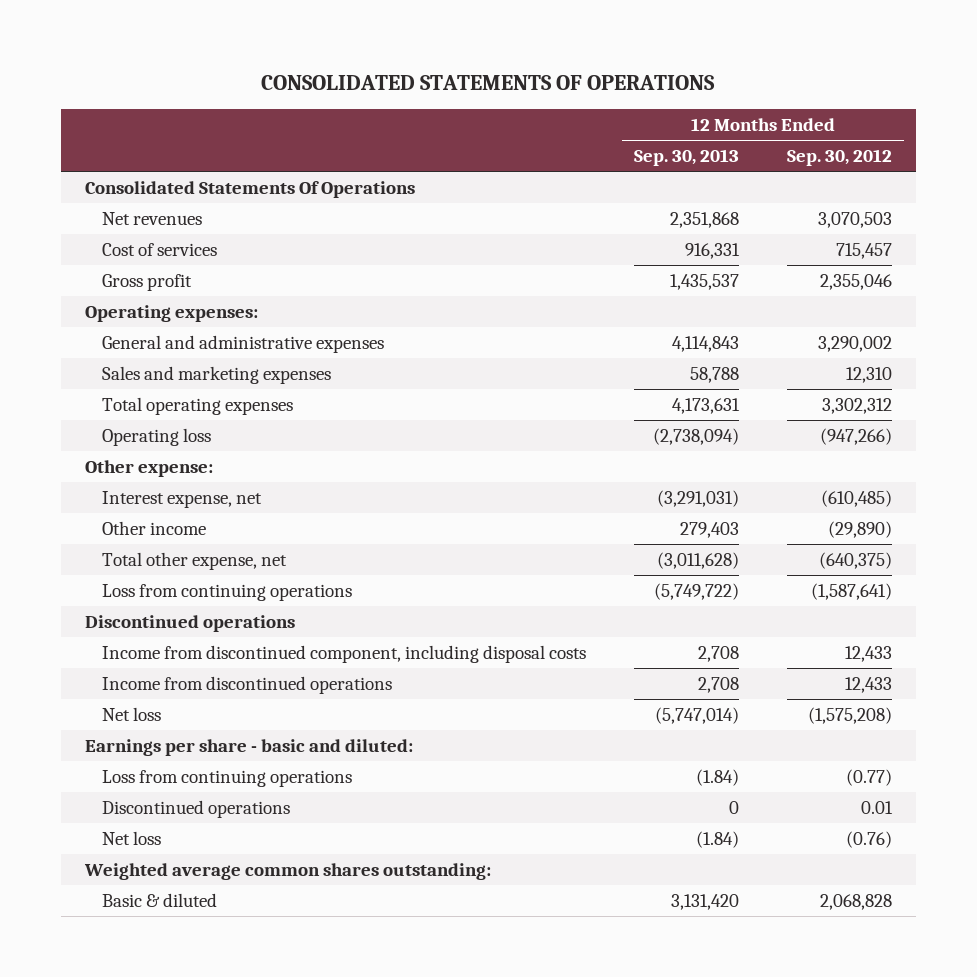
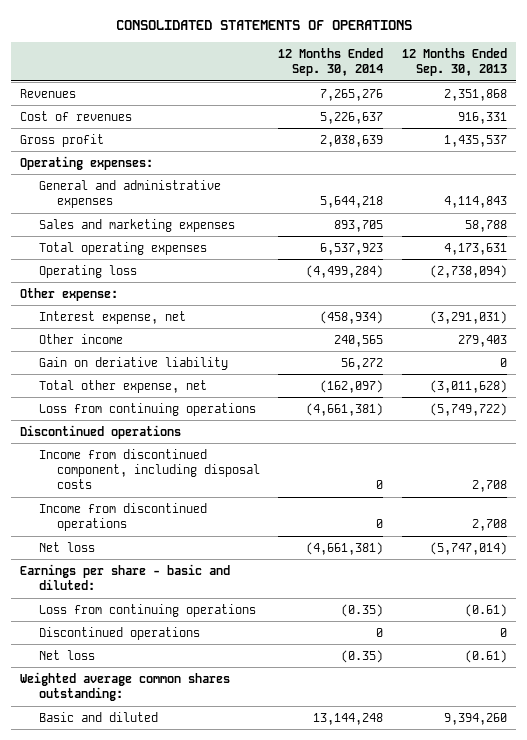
- | 12 Months Ended Sep. 30, 2013 | 12 Months Ended Sep. 30, 2012
+ | 12 Months Ended Sep. 30, 2014 | 12 Months Ended Sep. 30, 2013
- Consolidated Statements Of Operations
- Net revenues | 2,351,868 | 3,070,503
- Cost of services | 916,331 | 715,457
+ Revenues | 7,265,276 | 2,351,868
+ Cost of revenues | 5,226,637 | 916,331
+ Gain on deriative liability | 56,272 | 0
- Loss from continuing operations | (1.84) | (0.77)
+ Loss from continuing operations | (0.35) | (0.61)
- Net loss | (1.84) | (0.76)
+ Net loss | (0.35) | (0.61)
- Basic & diluted | 3,131,420 | 2,068,828
+ Basic and diluted | 13,144,248 | 9,394,260

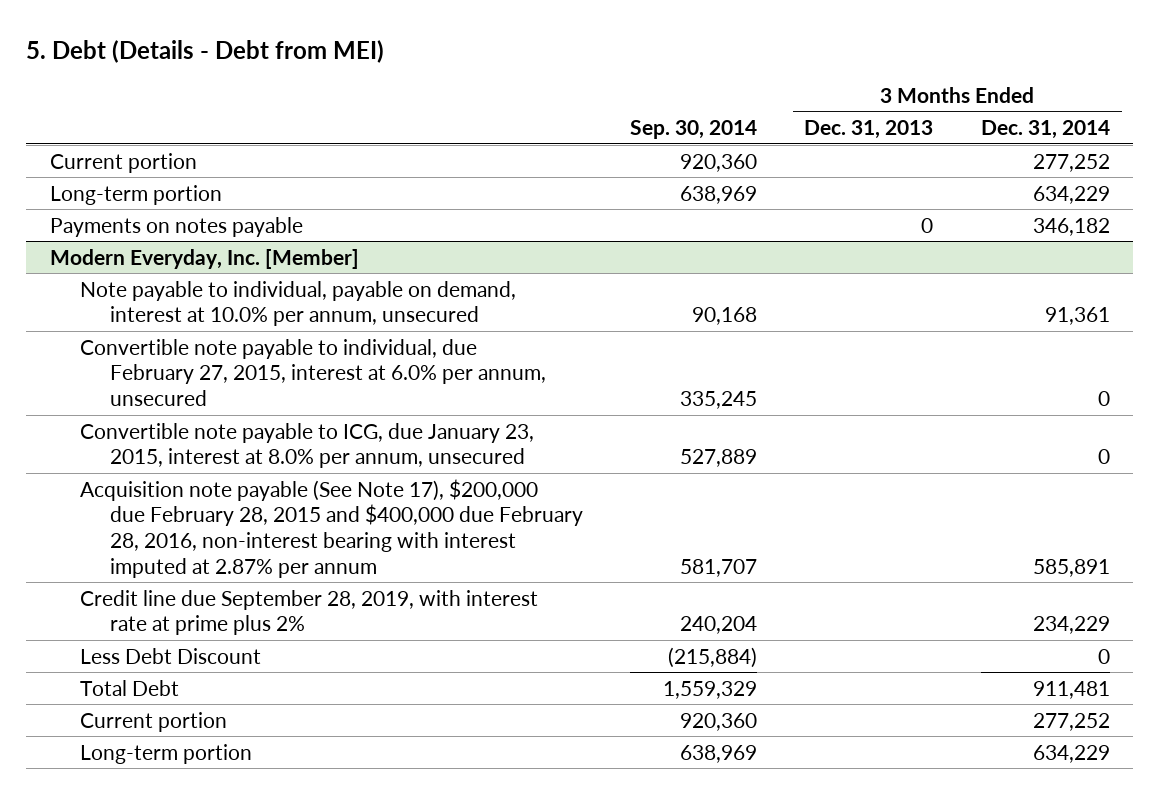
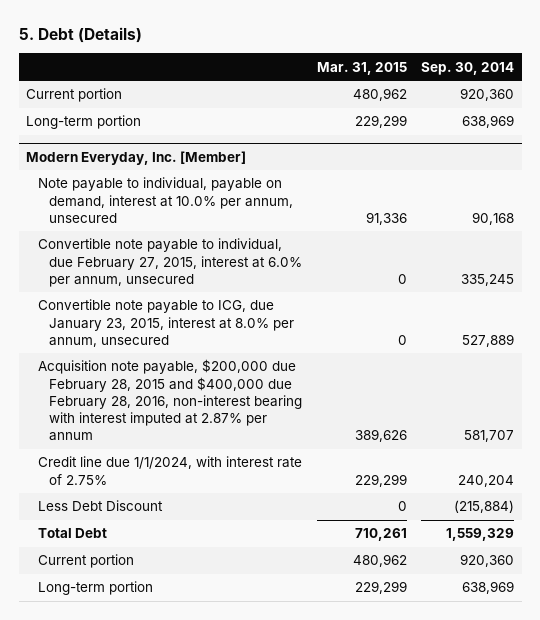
- 5. Debt (Details - Debt from MEI)
+ 5. Debt (Details)
- | Sep. 30, 2014 | 3 Months Ended Dec. 31, 2013 | 3 Months Ended Dec. 31, 2014
+ | Mar. 31, 2015 | Sep. 30, 2014
- Payments on notes payable | | 0 | 346,182
@ Modern Everyday, Inc. [Member]
- Acquisition note payable (See Note 17), $200,000 due February 28, 2015 and $400,000 due February 28, 2016, non-interest bearing with interest imputed at 2.87% per annum | 581,707 | | 585,891
- Credit line due September 28, 2019, with interest rate at prime plus 2% | 240,204 | | 234,229
+ Acquisition note payable, $200,000 due February 28, 2015 and $400,000 due February 28, 2016, non-interest bearing with interest imputed at 2.87% per annum | 389,626 | 581,707
+ Credit line due 1/1/2024, with interest rate of 2.75% | 229,299 | 240,204

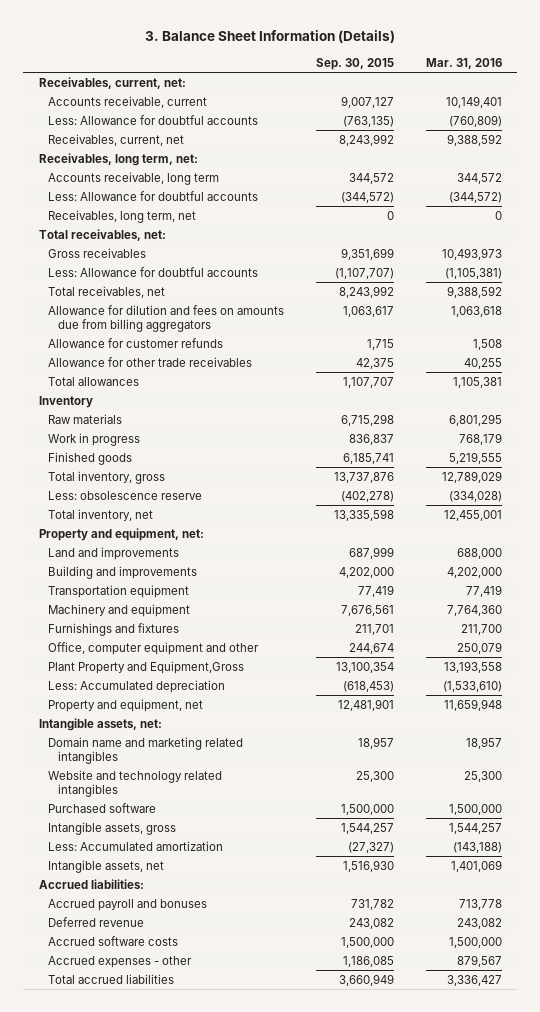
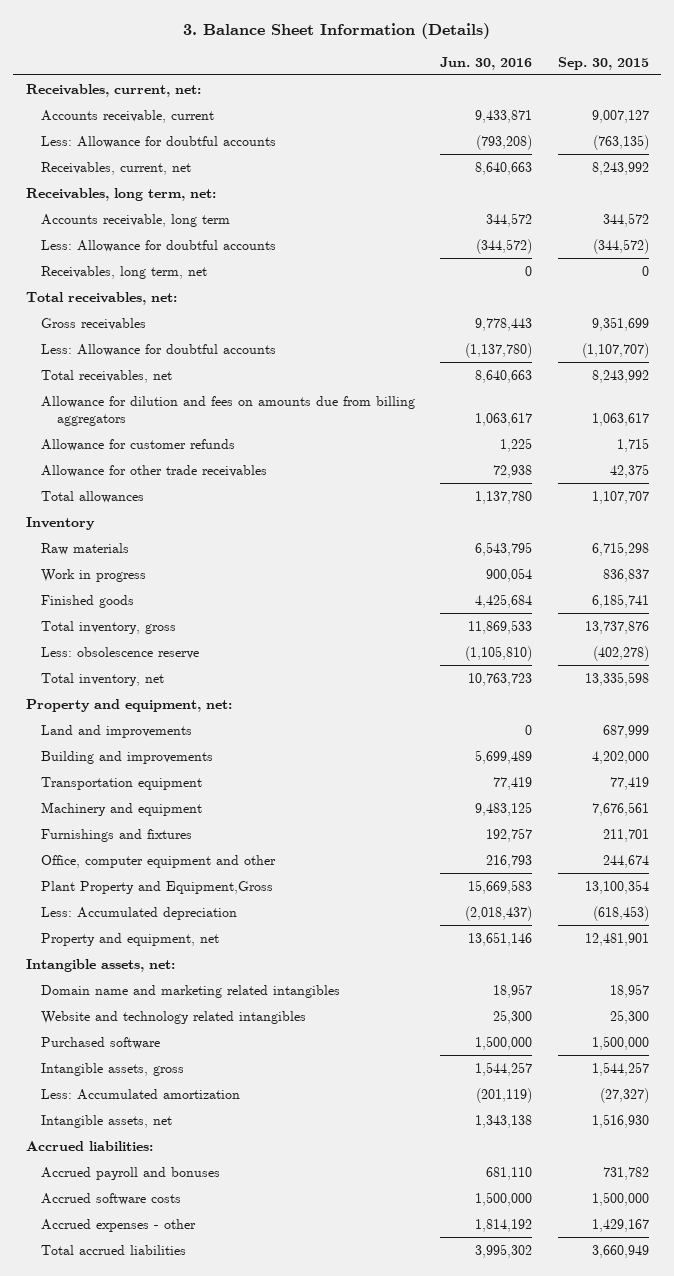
- | Sep. 30, 2015 | Mar. 31, 2016
+ | Jun. 30, 2016 | Sep. 30, 2015
- Deferred revenue | 243,082 | 243,082
- Accrued expenses - other | 1,186,085 | 879,567
+ Accrued expenses - other | 1,814,192 | 1,429,167

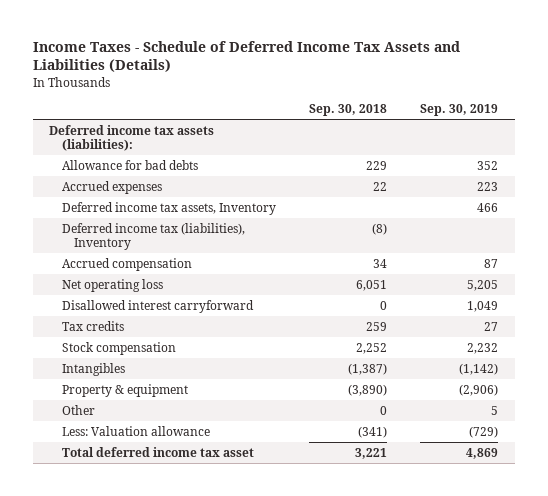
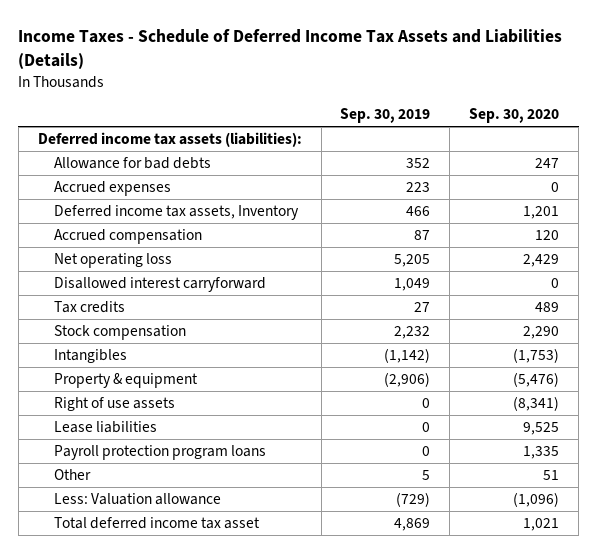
- | Sep. 30, 2018 | Sep. 30, 2019
+ | Sep. 30, 2019 | Sep. 30, 2020
- Deferred income tax (liabilities), Inventory | (8) |
+ Right of use assets | 0 | (8,341)
+ Lease liabilities | 0 | 9,525
+ Payroll protection program loans | 0 | 1,335

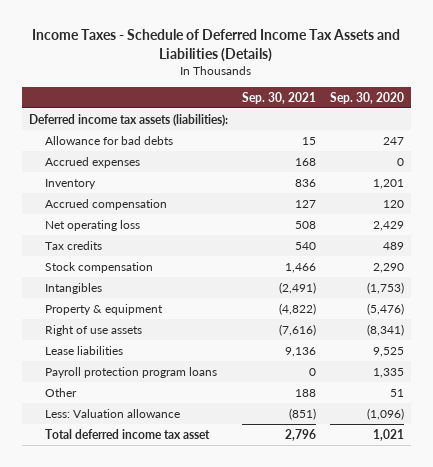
- | Sep. 30, 2019 | Sep. 30, 2020
+ | Sep. 30, 2021 | Sep. 30, 2020
- Deferred income tax assets, Inventory | 466 | 1,201
+ Inventory | 836 | 1,201
- Disallowed interest carryforward | 1,049 | 0

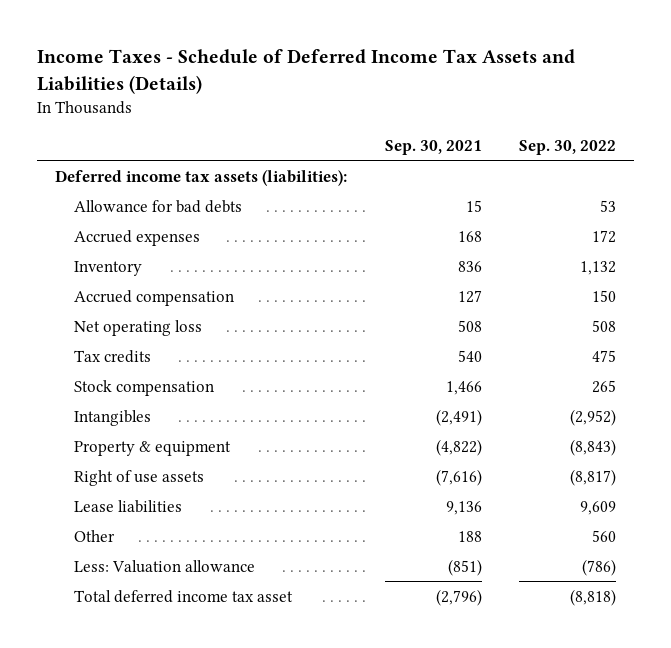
- | Sep. 30, 2021 | Sep. 30, 2020
+ | Sep. 30, 2021 | Sep. 30, 2022
- Payroll protection program loans | 0 | 1,335
- Total deferred income tax asset | 2,796 | 1,021
+ Total deferred income tax asset | (2,796) | (8,818)

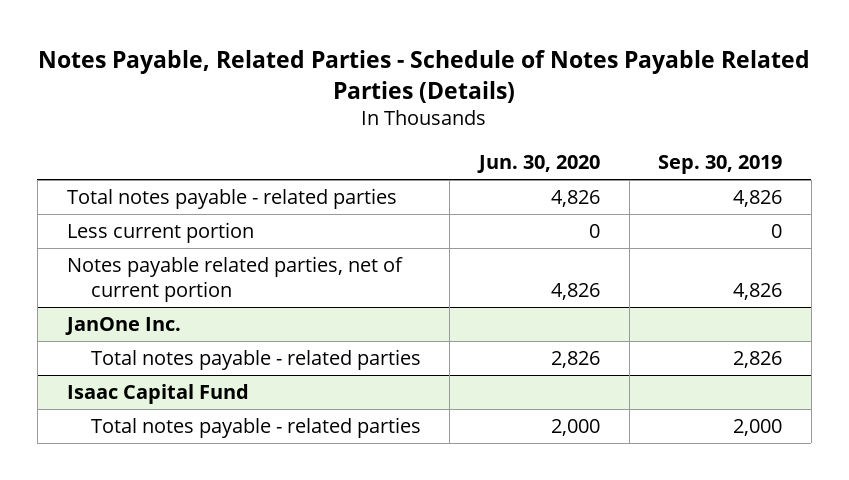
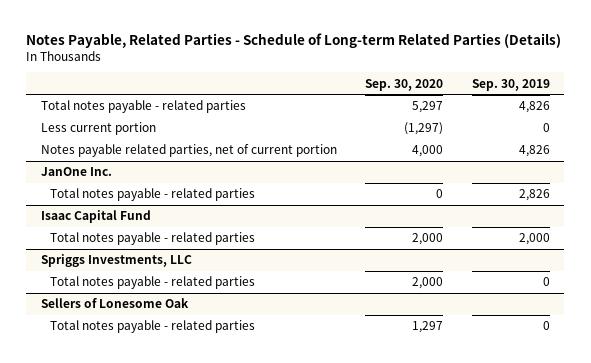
- Notes Payable, Related Parties - Schedule of Notes Payable Related Parties (Details)
+ Notes Payable, Related Parties - Schedule of Long-term Related Parties (Details)
- | Jun. 30, 2020 | Sep. 30, 2019
+ | Sep. 30, 2020 | Sep. 30, 2019
+ Spriggs Investments, LLC
+ Total notes payable - related parties | 2,000 | 0
+ Sellers of Lonesome Oak
+ Total notes payable - related parties | 1,297 | 0

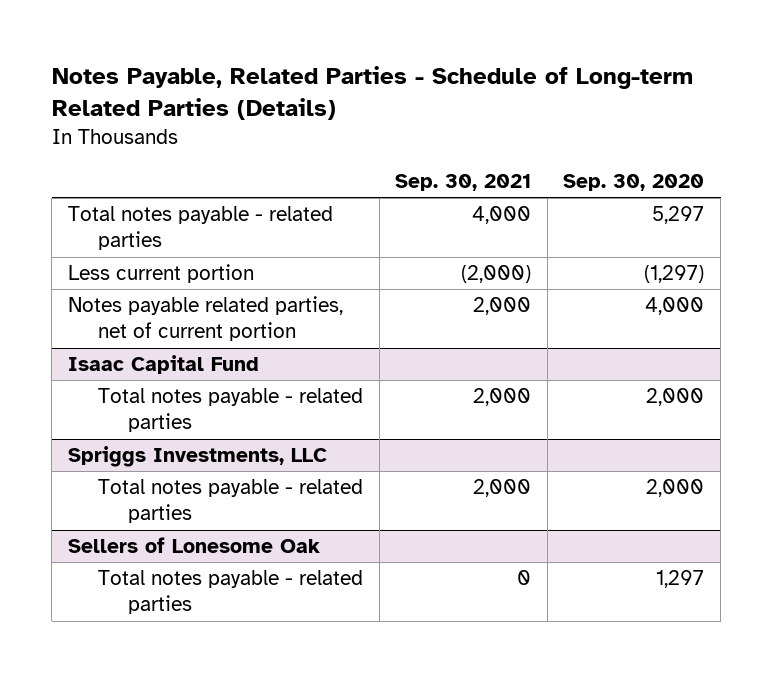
- | Sep. 30, 2020 | Sep. 30, 2019
+ | Sep. 30, 2021 | Sep. 30, 2020
- JanOne Inc.
- Total notes payable - related parties | 0 | 2,826

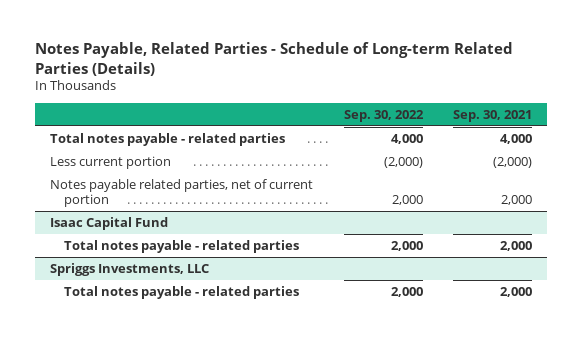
- | Sep. 30, 2021 | Sep. 30, 2020
+ | Sep. 30, 2022 | Sep. 30, 2021
- Sellers of Lonesome Oak
- Total notes payable - related parties | 0 | 1,297

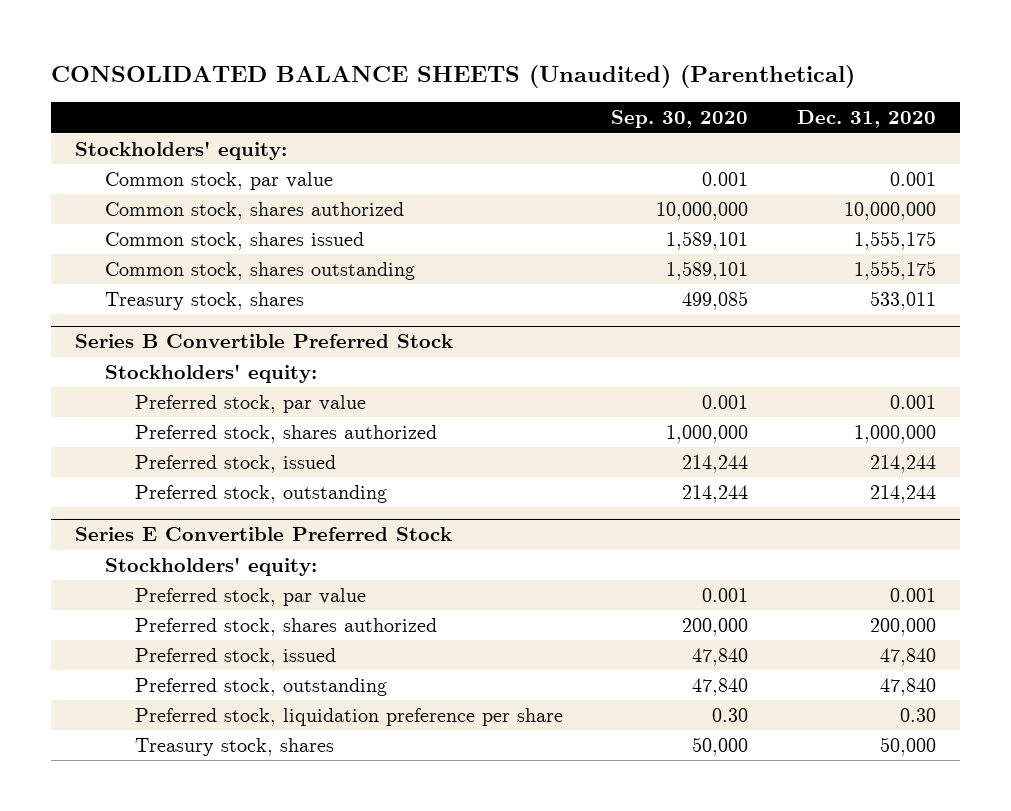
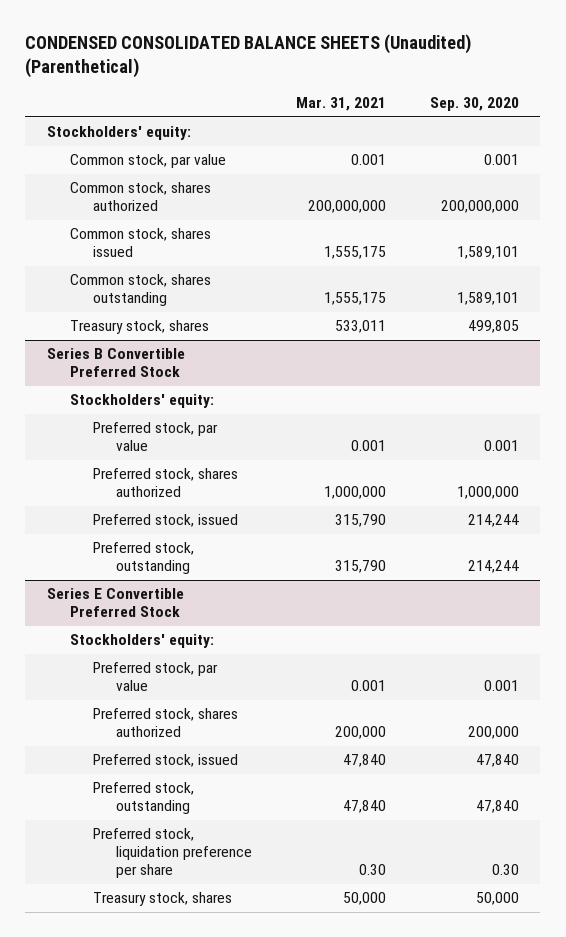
- CONSOLIDATED BALANCE SHEETS (Unaudited) (Parenthetical)
+ CONDENSED CONSOLIDATED BALANCE SHEETS (Unaudited) (Parenthetical)
- | Sep. 30, 2020 | Dec. 31, 2020
+ | Mar. 31, 2021 | Sep. 30, 2020
- Common stock, shares authorized | 10,000,000 | 10,000,000
+ Common stock, shares authorized | 200,000,000 | 200,000,000
- Treasury stock, shares | 499,085 | 533,011
+ Treasury stock, shares | 533,011 | 499,805

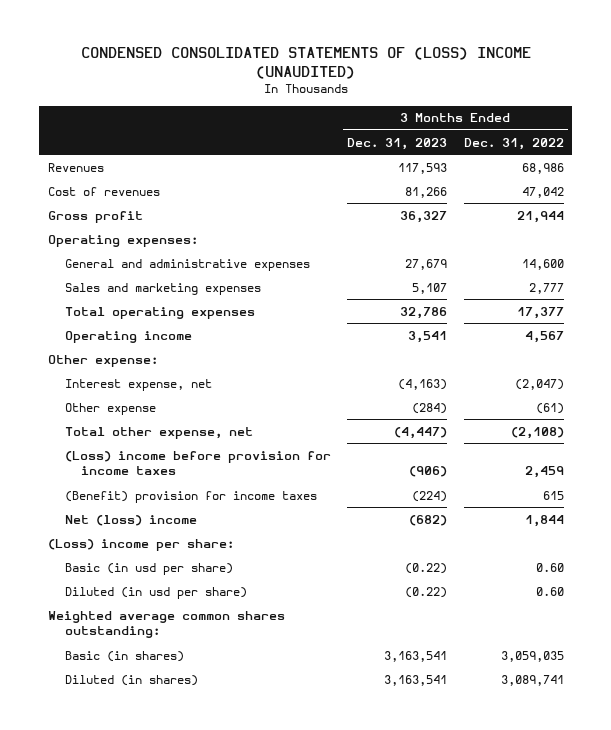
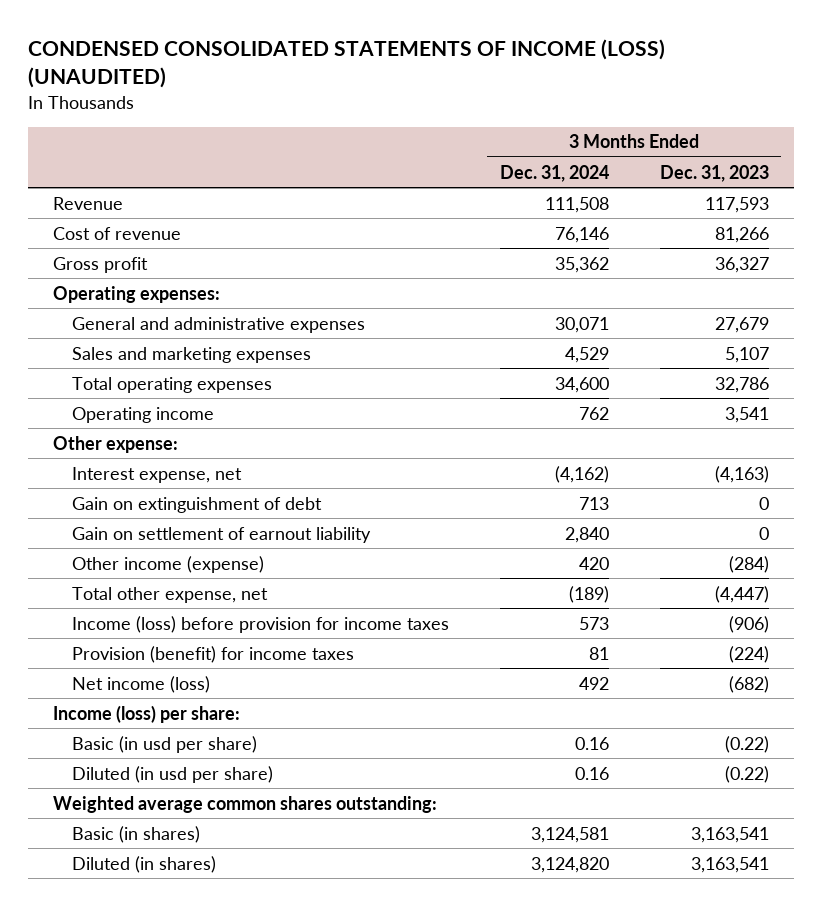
- CONDENSED CONSOLIDATED STATEMENTS OF (LOSS) INCOME (UNAUDITED)
+ CONDENSED CONSOLIDATED STATEMENTS OF INCOME (LOSS) (UNAUDITED)
- | 3 Months Ended Dec. 31, 2023 | 3 Months Ended Dec. 31, 2022
+ | 3 Months Ended Dec. 31, 2024 | 3 Months Ended Dec. 31, 2023
- Revenues | 117,593 | 68,986
- Cost of revenues | 81,266 | 47,042
+ Revenue | 111,508 | 117,593
+ Cost of revenue | 76,146 | 81,266
- Other expense | (284) | (61)
+ Gain on extinguishment of debt | 713 | 0
+ Gain on settlement of earnout liability | 2,840 | 0
+ Other income (expense) | 420 | (284)
- (Loss) income before provision for income taxes | (906) | 2,459
- (Benefit) provision for income taxes | (224) | 615
- Net (loss) income | (682) | 1,844
- (Loss) income per share:
+ Income (loss) before provision for income taxes | 573 | (906)
+ Provision (benefit) for income taxes | 81 | (224)
+ Net income (loss) | 492 | (682)
+ Income (loss) per share:

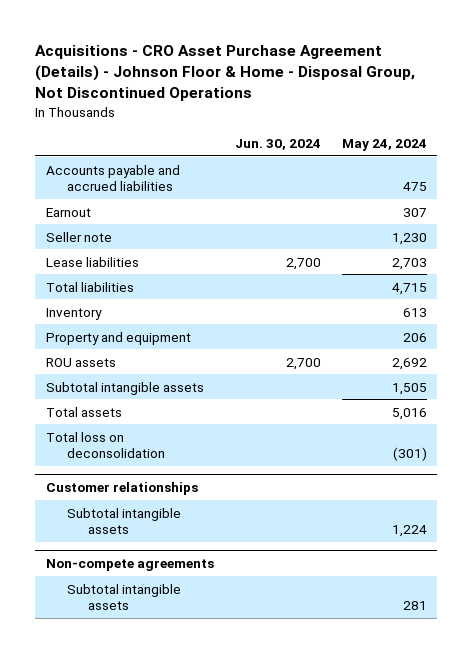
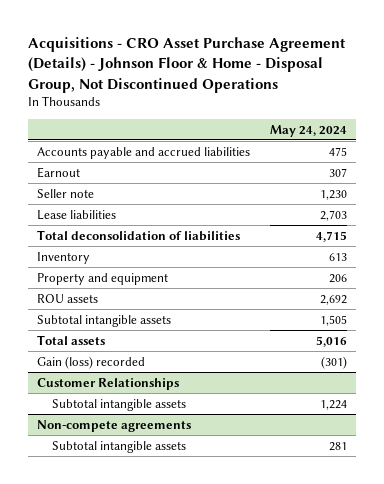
- | Jun. 30, 2024 | May 24, 2024
+ | May 24, 2024
- Total liabilities | | 4,715
+ Total deconsolidation of liabilities | 4,715
- Total loss on deconsolidation | | (301)
- Customer relationships
+ Gain (loss) recorded | (301)
+ Customer Relationships

